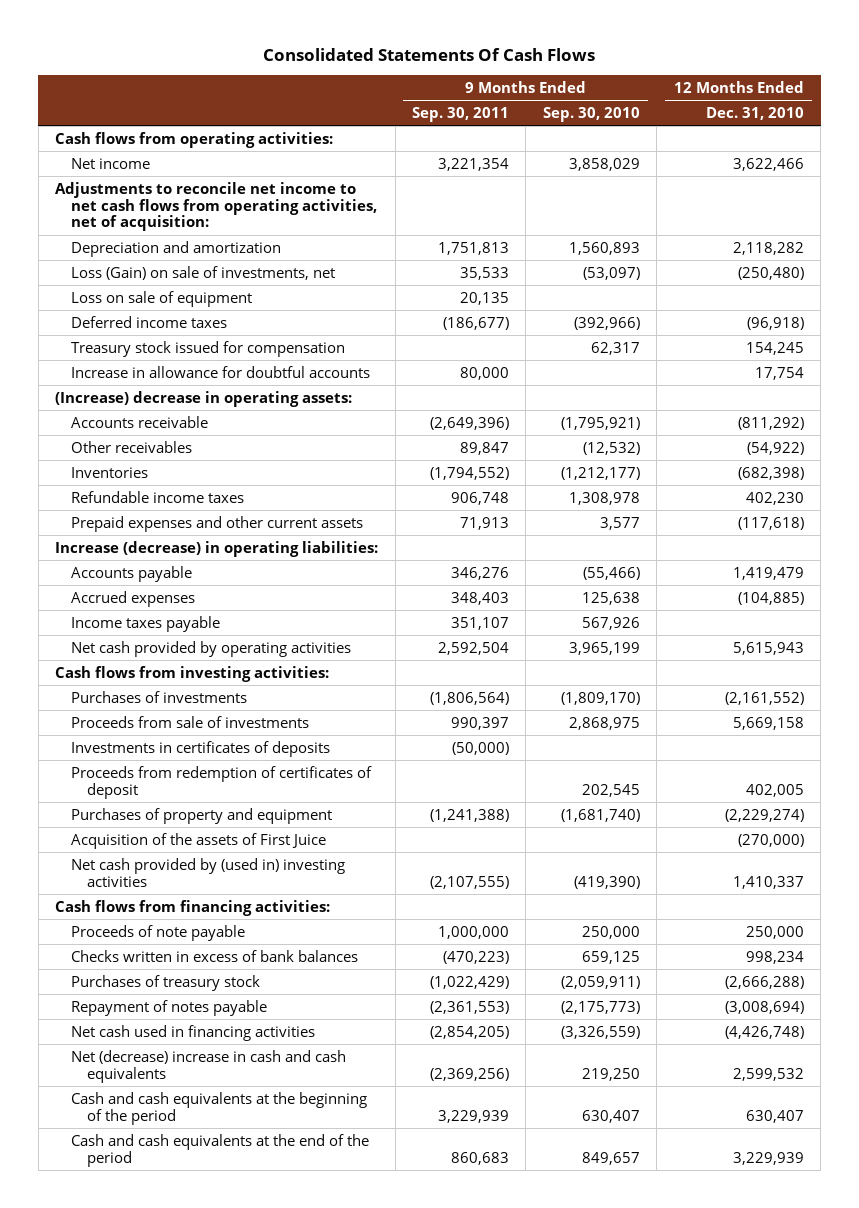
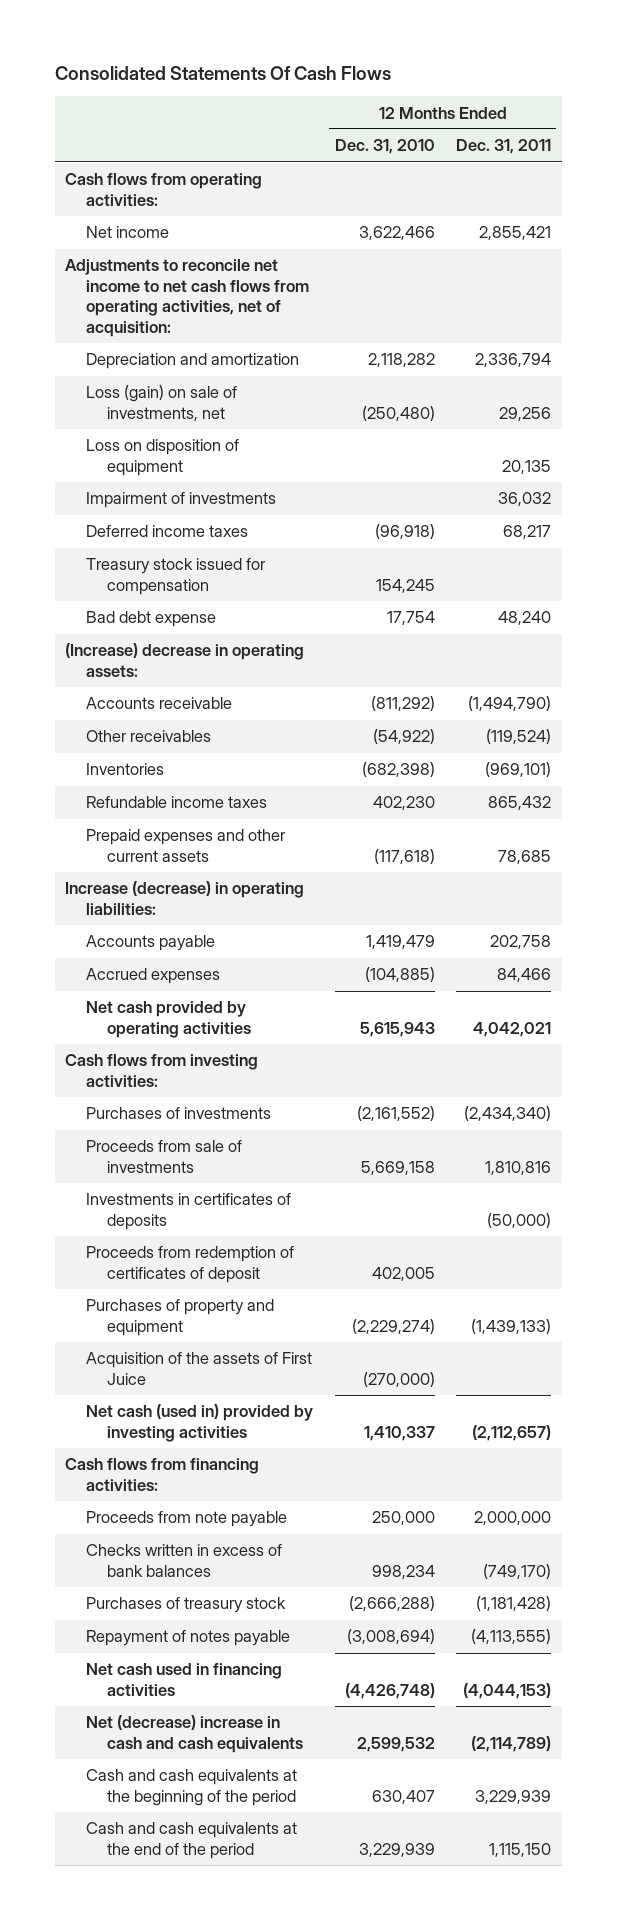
- | 9 Months Ended Sep. 30, 2011 | 9 Months Ended Sep. 30, 2010 | 12 Months Ended Dec. 31, 2010
+ | 12 Months Ended Dec. 31, 2010 | 12 Months Ended Dec. 31, 2011
- Loss (Gain) on sale of investments, net | 35,533 | (53,097) | (250,480)
- Loss on sale of equipment | 20,135 | |
+ Loss (gain) on sale of investments, net | (250,480) | 29,256
+ Loss on disposition of equipment | | 20,135
+ Impairment of investments | | 36,032
- Increase in allowance for doubtful accounts | 80,000 | | 17,754
+ Bad debt expense | 17,754 | 48,240
- Income taxes payable | 351,107 | 567,926 |
- Net cash provided by (used in) investing activities | (2,107,555) | (419,390) | 1,410,337
+ Net cash (used in) provided by investing activities | 1,410,337 | (2,112,657)
- Proceeds of note payable | 1,000,000 | 250,000 | 250,000
+ Proceeds from note payable | 250,000 | 2,000,000

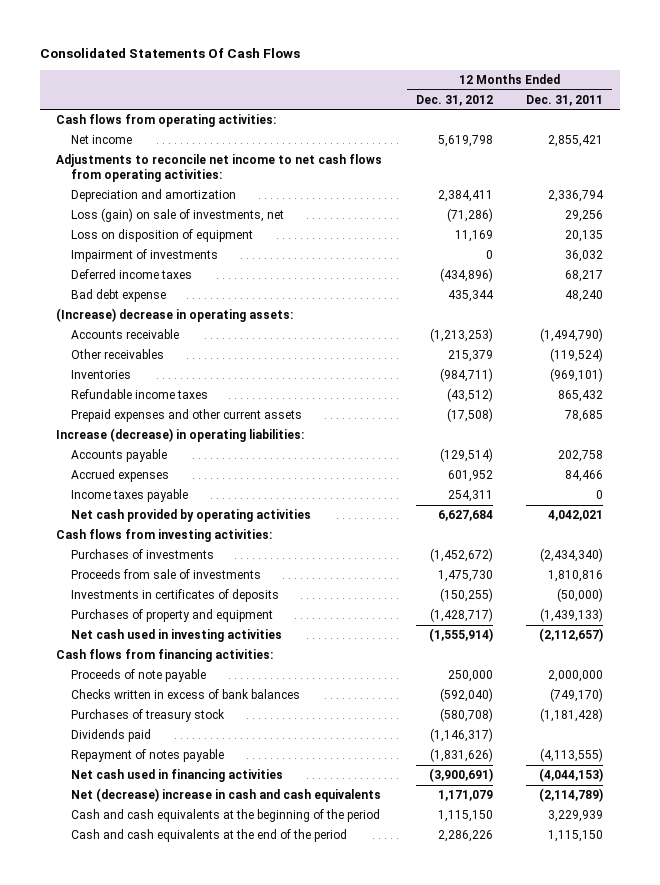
- | 12 Months Ended Dec. 31, 2010 | 12 Months Ended Dec. 31, 2011
+ | 12 Months Ended Dec. 31, 2012 | 12 Months Ended Dec. 31, 2011
- Adjustments to reconcile net income to net cash flows from operating activities, net of acquisition:
+ Adjustments to reconcile net income to net cash flows from operating activities:
- Treasury stock issued for compensation | 154,245 |
+ Income taxes payable | 254,311 | 0
- Proceeds from redemption of certificates of deposit | 402,005 |
- Acquisition of the assets of First Juice | (270,000) |
- Net cash (used in) provided by investing activities | 1,410,337 | (2,112,657)
+ Net cash used in investing activities | (1,555,914) | (2,112,657)
- Proceeds from note payable | 250,000 | 2,000,000
+ Proceeds of note payable | 250,000 | 2,000,000
+ Dividends paid | (1,146,317) |

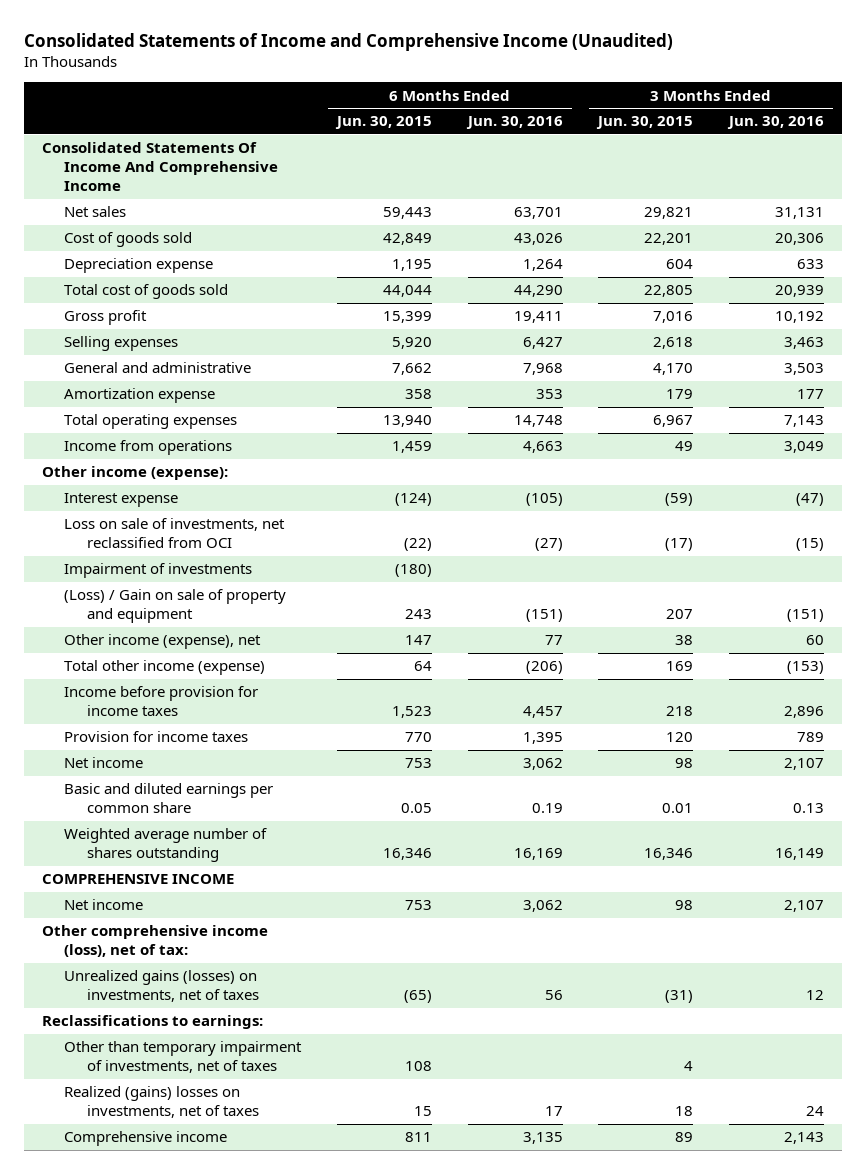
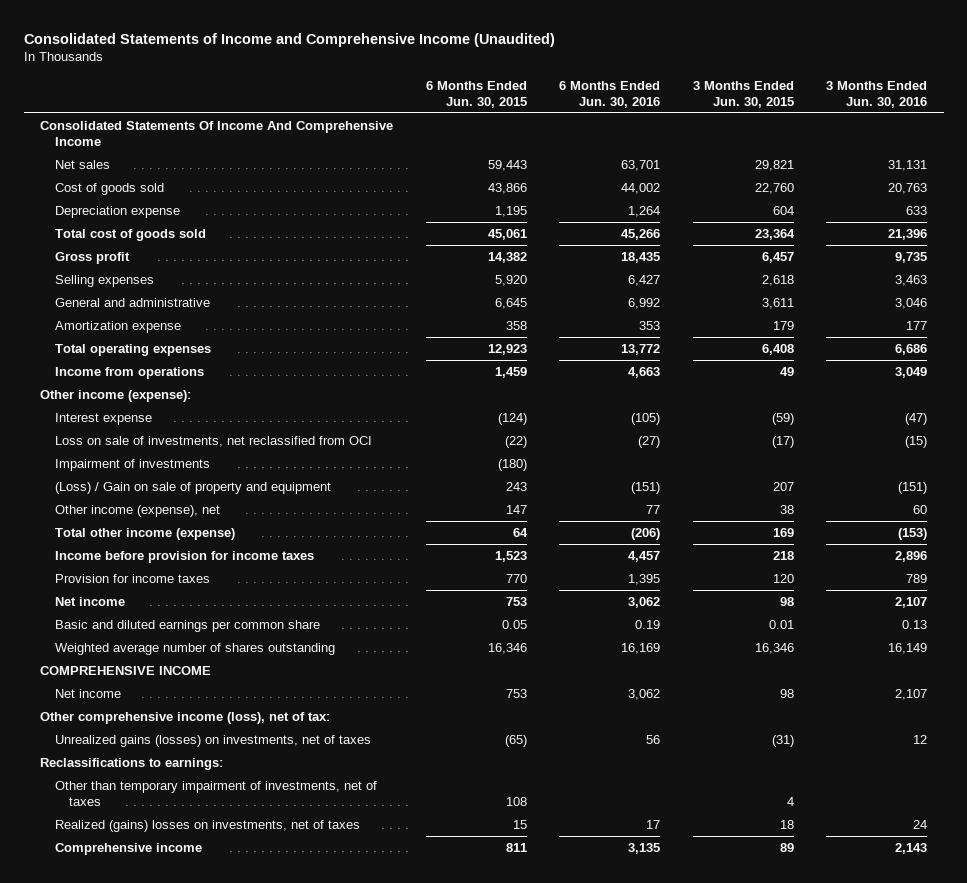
- Cost of goods sold | 42,849 | 43,026 | 22,201 | 20,306
+ Cost of goods sold | 43,866 | 44,002 | 22,760 | 20,763
- Total cost of goods sold | 44,044 | 44,290 | 22,805 | 20,939
- Gross profit | 15,399 | 19,411 | 7,016 | 10,192
+ Total cost of goods sold | 45,061 | 45,266 | 23,364 | 21,396
+ Gross profit | 14,382 | 18,435 | 6,457 | 9,735
- General and administrative | 7,662 | 7,968 | 4,170 | 3,503
+ General and administrative | 6,645 | 6,992 | 3,611 | 3,046
- Total operating expenses | 13,940 | 14,748 | 6,967 | 7,143
+ Total operating expenses | 12,923 | 13,772 | 6,408 | 6,686

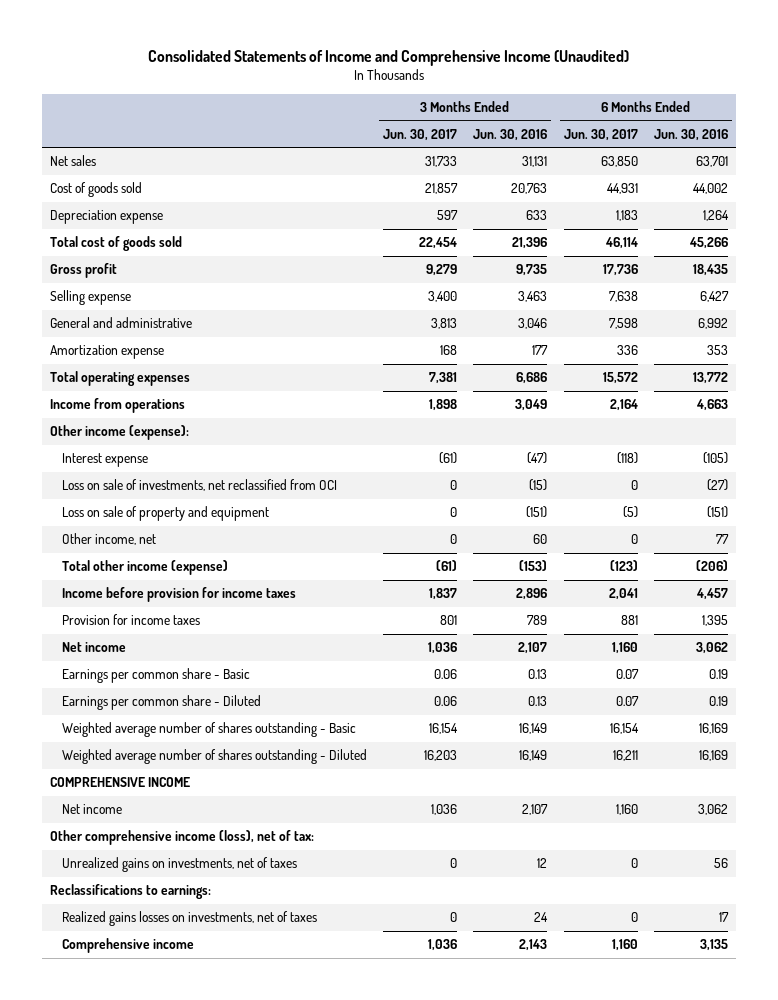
- | 6 Months Ended Jun. 30, 2015 | 6 Months Ended Jun. 30, 2016 | 3 Months Ended Jun. 30, 2015 | 3 Months Ended Jun. 30, 2016
+ | 3 Months Ended Jun. 30, 2017 | 3 Months Ended Jun. 30, 2016 | 6 Months Ended Jun. 30, 2017 | 6 Months Ended Jun. 30, 2016
- Consolidated Statements Of Income And Comprehensive Income
- Selling expenses | 5,920 | 6,427 | 2,618 | 3,463
+ Selling expense | 3,400 | 3,463 | 7,638 | 6,427
- Impairment of investments | (180) | | |
- (Loss) / Gain on sale of property and equipment | 243 | (151) | 207 | (151)
- Other income (expense), net | 147 | 77 | 38 | 60
+ Loss on sale of property and equipment | 0 | (151) | (5) | (151)
+ Other income, net | 0 | 60 | 0 | 77
- Basic and diluted earnings per common share | 0.05 | 0.19 | 0.01 | 0.13
- Weighted average number of shares outstanding | 16,346 | 16,169 | 16,346 | 16,149
+ Earnings per common share - Basic | 0.06 | 0.13 | 0.07 | 0.19
+ Earnings per common share - Diluted | 0.06 | 0.13 | 0.07 | 0.19
+ Weighted average number of shares outstanding - Basic | 16,154 | 16,149 | 16,154 | 16,169
+ Weighted average number of shares outstanding - Diluted | 16,203 | 16,149 | 16,211 | 16,169
- Unrealized gains (losses) on investments, net of taxes | (65) | 56 | (31) | 12
+ Unrealized gains on investments, net of taxes | 0 | 12 | 0 | 56
- Other than temporary impairment of investments, net of taxes | 108 | | 4 |
- Realized (gains) losses on investments, net of taxes | 15 | 17 | 18 | 24
+ Realized gains losses on investments, net of taxes | 0 | 24 | 0 | 17

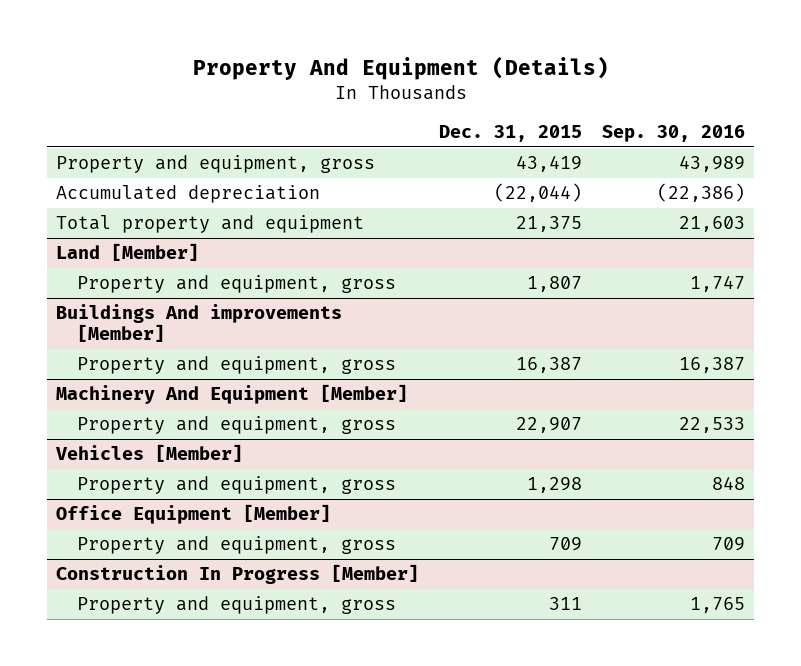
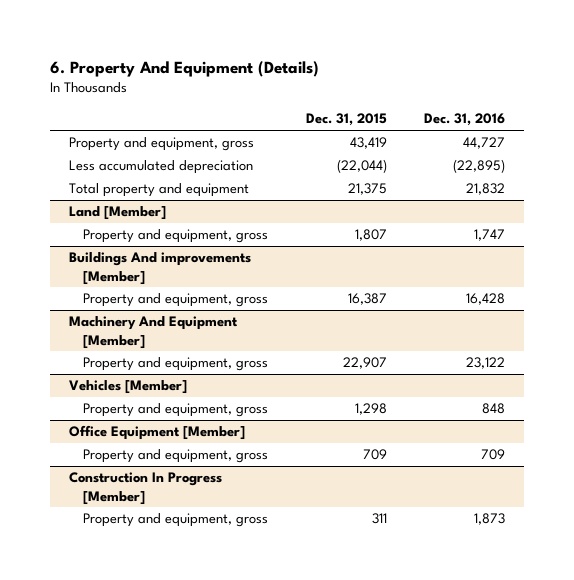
- Property And Equipment (Details)
+ 6. Property And Equipment (Details)
- | Dec. 31, 2015 | Sep. 30, 2016
+ | Dec. 31, 2015 | Dec. 31, 2016
- Accumulated depreciation | (22,044) | (22,386)
+ Less accumulated depreciation | (22,044) | (22,895)

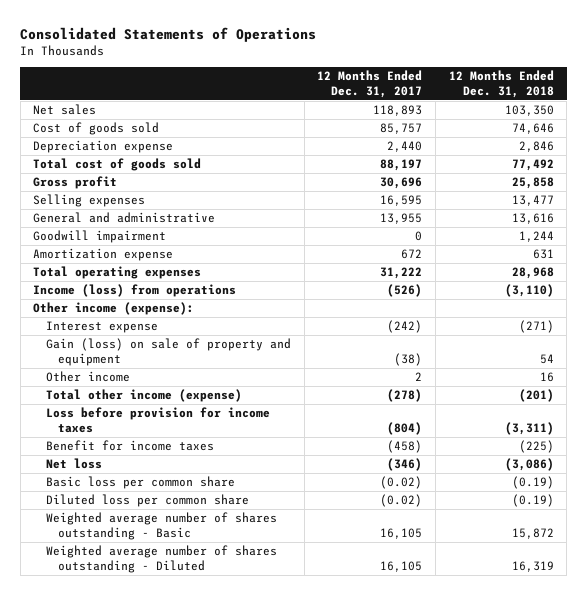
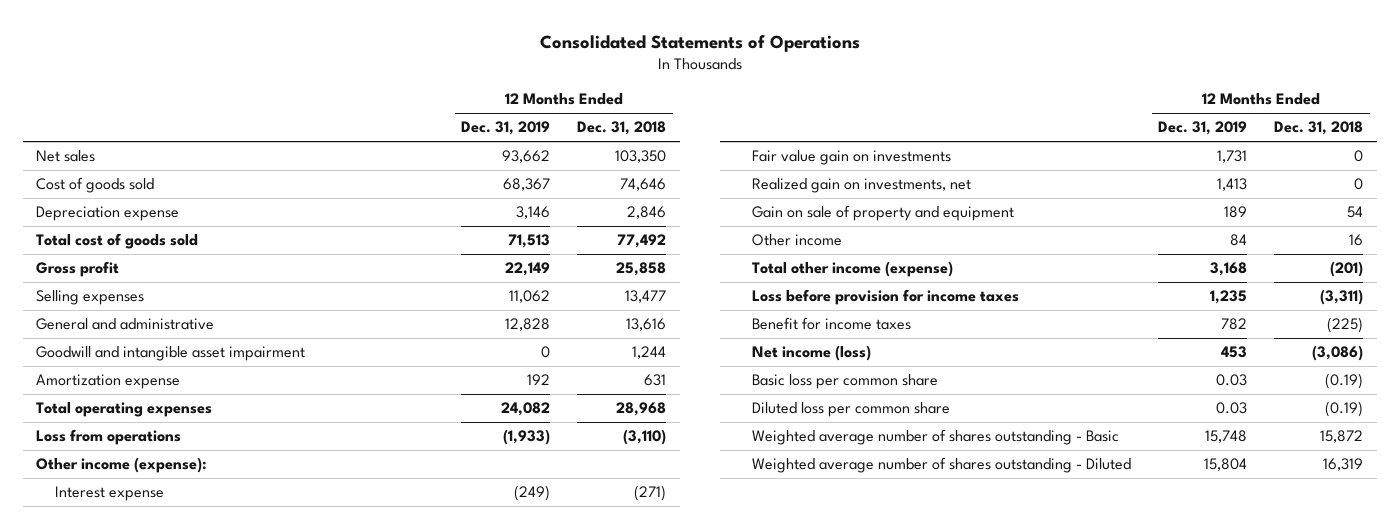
- | 12 Months Ended Dec. 31, 2017 | 12 Months Ended Dec. 31, 2018
+ | 12 Months Ended Dec. 31, 2019 | 12 Months Ended Dec. 31, 2018
- Goodwill impairment | 0 | 1,244
+ Goodwill and intangible asset impairment | 0 | 1,244
- Income (loss) from operations | (526) | (3,110)
+ Loss from operations | (1,933) | (3,110)
- Gain (loss) on sale of property and equipment | (38) | 54
+ Fair value gain on investments | 1,731 | 0
+ Realized gain on investments, net | 1,413 | 0
+ Gain on sale of property and equipment | 189 | 54
- Net loss | (346) | (3,086)
+ Net income (loss) | 453 | (3,086)

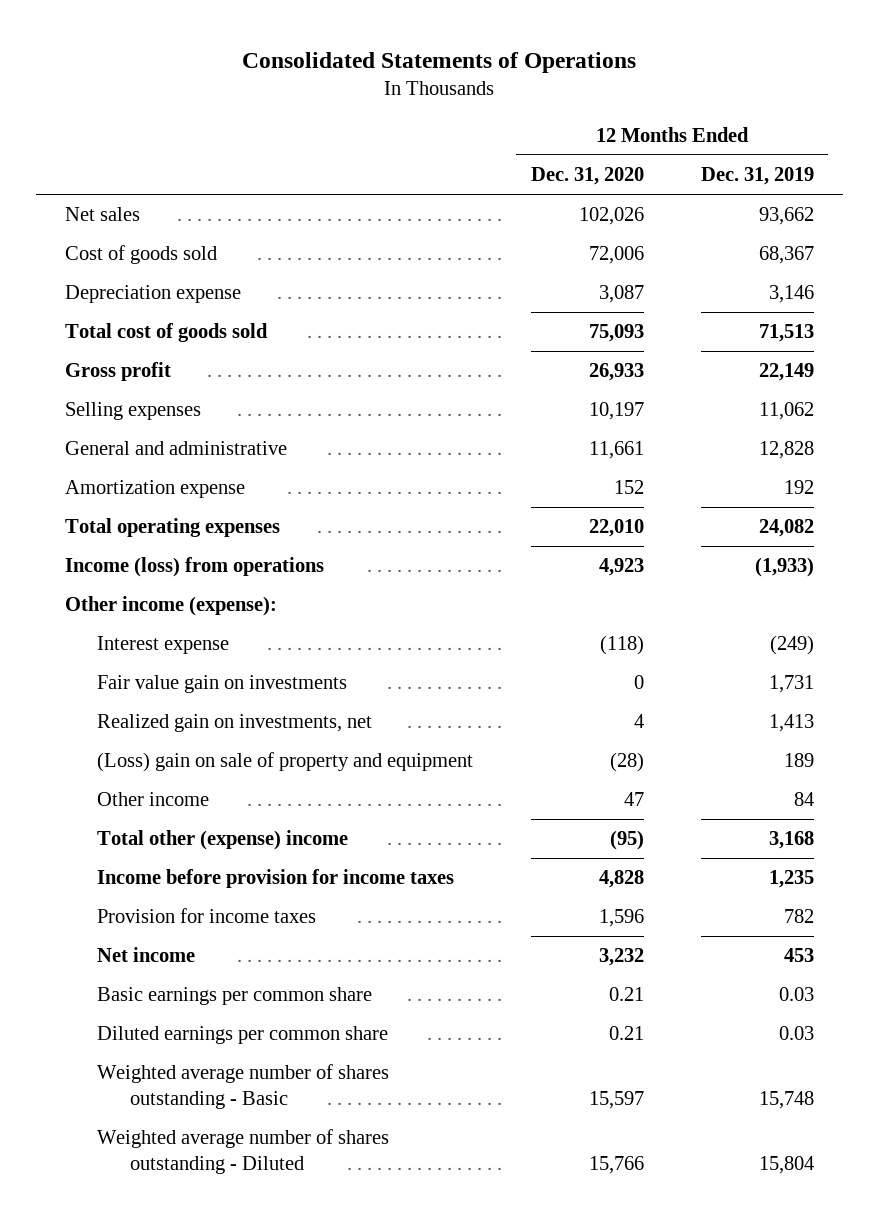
- | 12 Months Ended Dec. 31, 2019 | 12 Months Ended Dec. 31, 2018
+ | 12 Months Ended Dec. 31, 2020 | 12 Months Ended Dec. 31, 2019
- Goodwill and intangible asset impairment | 0 | 1,244
- Loss from operations | (1,933) | (3,110)
+ Income (loss) from operations | 4,923 | (1,933)
- Gain on sale of property and equipment | 189 | 54
+ (Loss) gain on sale of property and equipment | (28) | 189
- Total other income (expense) | 3,168 | (201)
- Loss before provision for income taxes | 1,235 | (3,311)
- Benefit for income taxes | 782 | (225)
- Net income (loss) | 453 | (3,086)
- Basic loss per common share | 0.03 | (0.19)
- Diluted loss per common share | 0.03 | (0.19)
+ Total other (expense) income | (95) | 3,168
+ Income before provision for income taxes | 4,828 | 1,235
+ Provision for income taxes | 1,596 | 782
+ Net income | 3,232 | 453
+ Basic earnings per common share | 0.21 | 0.03
+ Diluted earnings per common share | 0.21 | 0.03

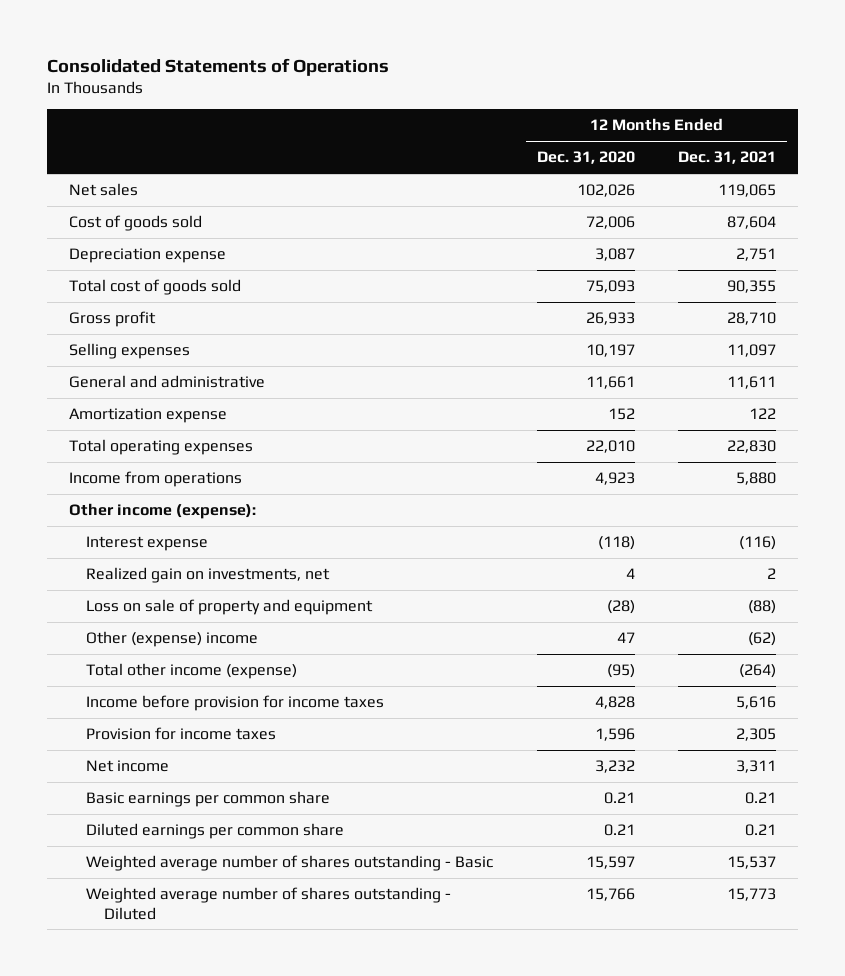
- | 12 Months Ended Dec. 31, 2020 | 12 Months Ended Dec. 31, 2019
+ | 12 Months Ended Dec. 31, 2020 | 12 Months Ended Dec. 31, 2021
- Income (loss) from operations | 4,923 | (1,933)
+ Income from operations | 4,923 | 5,880
- Fair value gain on investments | 0 | 1,731
- (Loss) gain on sale of property and equipment | (28) | 189
- Other income | 47 | 84
- Total other (expense) income | (95) | 3,168
+ Loss on sale of property and equipment | (28) | (88)
+ Other (expense) income | 47 | (62)
+ Total other income (expense) | (95) | (264)

